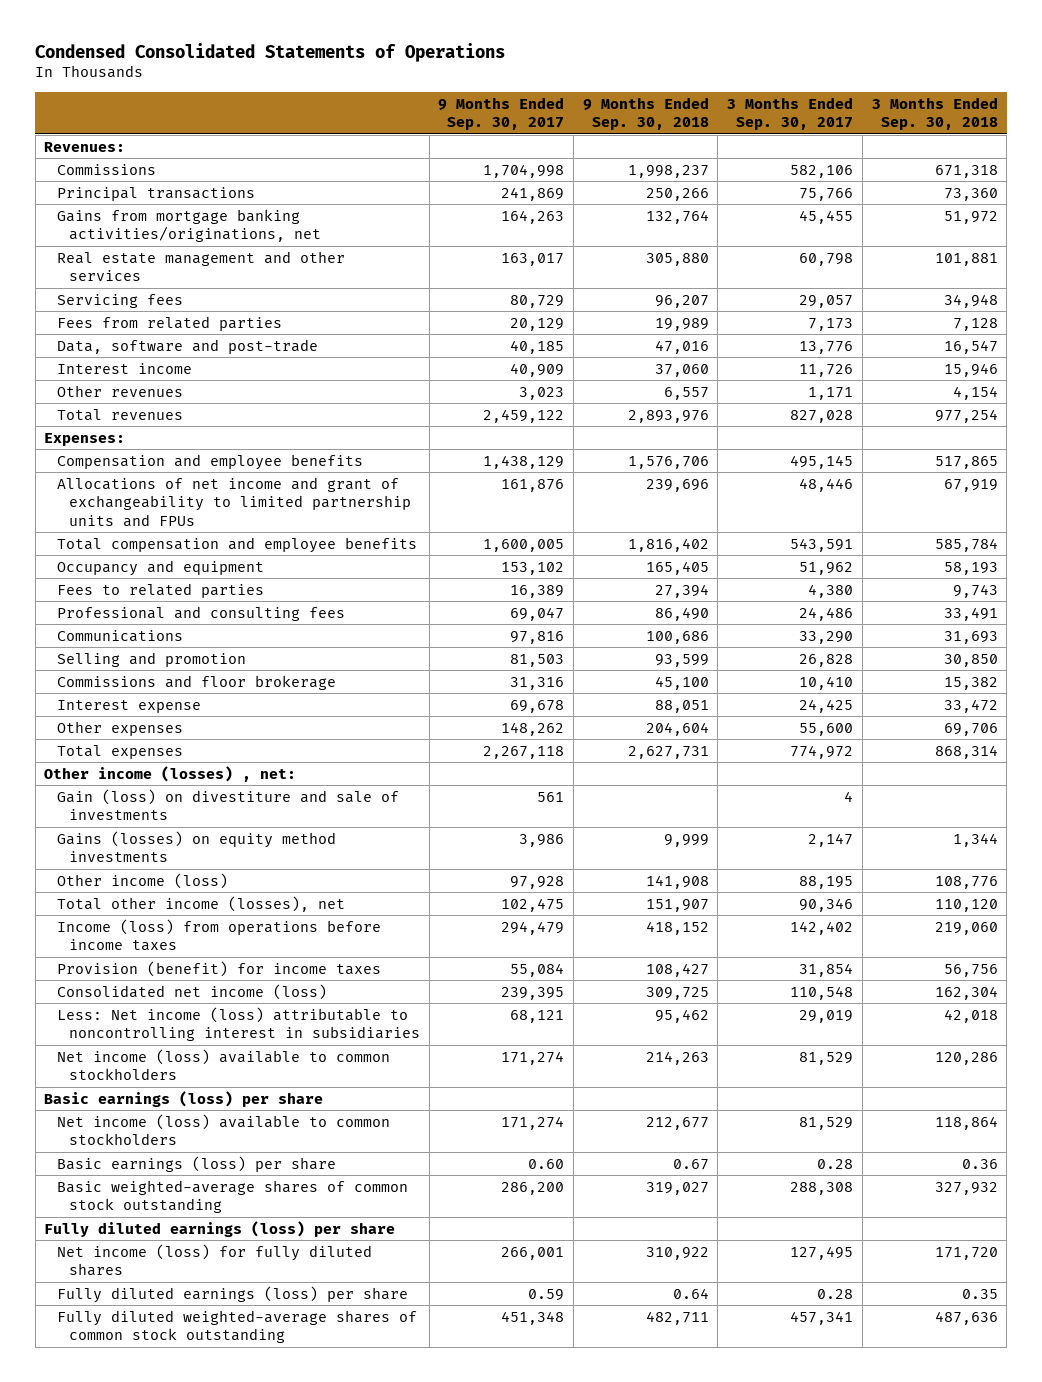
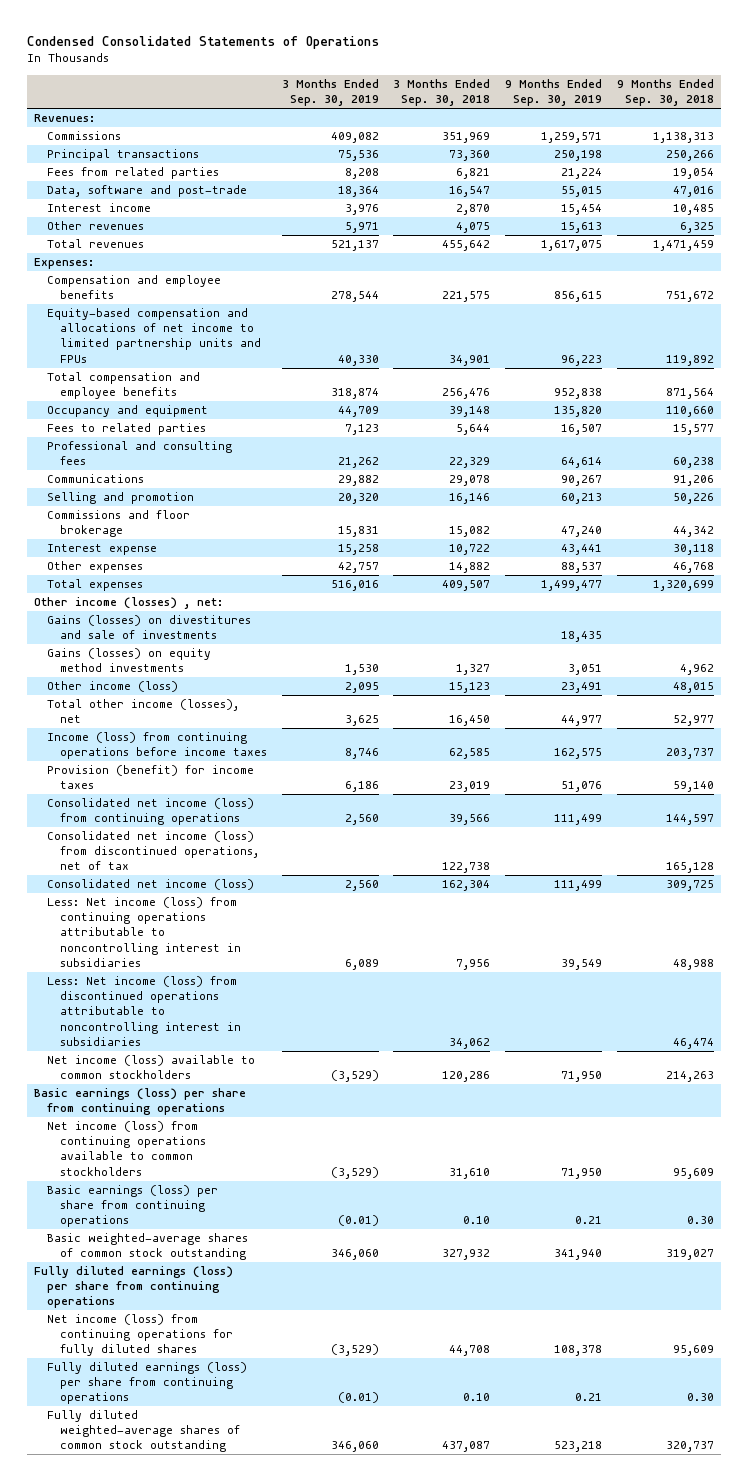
- | 9 Months Ended Sep. 30, 2017 | 9 Months Ended Sep. 30, 2018 | 3 Months Ended Sep. 30, 2017 | 3 Months Ended Sep. 30, 2018
+ | 3 Months Ended Sep. 30, 2019 | 3 Months Ended Sep. 30, 2018 | 9 Months Ended Sep. 30, 2019 | 9 Months Ended Sep. 30, 2018
- Commissions | 1,704,998 | 1,998,237 | 582,106 | 671,318
+ Commissions | 409,082 | 351,969 | 1,259,571 | 1,138,313
- Gains from mortgage banking activities/originations, net | 164,263 | 132,764 | 45,455 | 51,972
- Real estate management and other services | 163,017 | 305,880 | 60,798 | 101,881
- Servicing fees | 80,729 | 96,207 | 29,057 | 34,948
- Fees from related parties | 20,129 | 19,989 | 7,173 | 7,128
+ Fees from related parties | 8,208 | 6,821 | 21,224 | 19,054
- Interest income | 40,909 | 37,060 | 11,726 | 15,946
- Other revenues | 3,023 | 6,557 | 1,171 | 4,154
- Total revenues | 2,459,122 | 2,893,976 | 827,028 | 977,254
+ Interest income | 3,976 | 2,870 | 15,454 | 10,485
+ Other revenues | 5,971 | 4,075 | 15,613 | 6,325
+ Total revenues | 521,137 | 455,642 | 1,617,075 | 1,471,459
- Compensation and employee benefits | 1,438,129 | 1,576,706 | 495,145 | 517,865
- Allocations of net income and grant of exchangeability to limited partnership units and FPUs | 161,876 | 239,696 | 48,446 | 67,919
- Total compensation and employee benefits | 1,600,005 | 1,816,402 | 543,591 | 585,784
- Occupancy and equipment | 153,102 | 165,405 | 51,962 | 58,193
- Fees to related parties | 16,389 | 27,394 | 4,380 | 9,743
- Professional and consulting fees | 69,047 | 86,490 | 24,486 | 33,491
- Communications | 97,816 | 100,686 | 33,290 | 31,693
- Selling and promotion | 81,503 | 93,599 | 26,828 | 30,850
- Commissions and floor brokerage | 31,316 | 45,100 | 10,410 | 15,382
- Interest expense | 69,678 | 88,051 | 24,425 | 33,472
- Other expenses | 148,262 | 204,604 | 55,600 | 69,706
- Total expenses | 2,267,118 | 2,627,731 | 774,972 | 868,314
+ Compensation and employee benefits | 278,544 | 221,575 | 856,615 | 751,672
+ Equity-based compensation and allocations of net income to limited partnership units and FPUs | 40,330 | 34,901 | 96,223 | 119,892
+ Total compensation and employee benefits | 318,874 | 256,476 | 952,838 | 871,564
+ Occupancy and equipment | 44,709 | 39,148 | 135,820 | 110,660
+ Fees to related parties | 7,123 | 5,644 | 16,507 | 15,577
+ Professional and consulting fees | 21,262 | 22,329 | 64,614 | 60,238
+ Communications | 29,882 | 29,078 | 90,267 | 91,206
+ Selling and promotion | 20,320 | 16,146 | 60,213 | 50,226
+ Commissions and floor brokerage | 15,831 | 15,082 | 47,240 | 44,342
+ Interest expense | 15,258 | 10,722 | 43,441 | 30,118
+ Other expenses | 42,757 | 14,882 | 88,537 | 46,768
+ Total expenses | 516,016 | 409,507 | 1,499,477 | 1,320,699
- Gain (loss) on divestiture and sale of investments | 561 | | 4 |
- Gains (losses) on equity method investments | 3,986 | 9,999 | 2,147 | 1,344
- Other income (loss) | 97,928 | 141,908 | 88,195 | 108,776
- Total other income (losses), net | 102,475 | 151,907 | 90,346 | 110,120
- Income (loss) from operations before income taxes | 294,479 | 418,152 | 142,402 | 219,060
- Provision (benefit) for income taxes | 55,084 | 108,427 | 31,854 | 56,756
+ Gains (losses) on divestitures and sale of investments | | | 18,435 |
+ Gains (losses) on equity method investments | 1,530 | 1,327 | 3,051 | 4,962
+ Other income (loss) | 2,095 | 15,123 | 23,491 | 48,015
+ Total other income (losses), net | 3,625 | 16,450 | 44,977 | 52,977
+ Income (loss) from continuing operations before income taxes | 8,746 | 62,585 | 162,575 | 203,737
+ Provision (benefit) for income taxes | 6,186 | 23,019 | 51,076 | 59,140
+ Consolidated net income (loss) from continuing operations | 2,560 | 39,566 | 111,499 | 144,597
+ Consolidated net income (loss) from discontinued operations, net of tax | | 122,738 | | 165,128
- Less: Net income (loss) attributable to noncontrolling interest in subsidiaries | 68,121 | 95,462 | 29,019 | 42,018
+ Less: Net income (loss) from continuing operations attributable to noncontrolling interest in subsidiaries | 6,089 | 7,956 | 39,549 | 48,988
+ Less: Net income (loss) from discontinued operations attributable to noncontrolling interest in subsidiaries | | 34,062 | | 46,474
- Basic earnings (loss) per share
- Net income (loss) available to common stockholders | 171,274 | 212,677 | 81,529 | 118,864
- Basic earnings (loss) per share | 0.60 | 0.67 | 0.28 | 0.36
+ Basic earnings (loss) per share from continuing operations
+ Net income (loss) from continuing operations available to common stockholders | (3,529) | 31,610 | 71,950 | 95,609
+ Basic earnings (loss) per share from continuing operations | (0.01) | 0.10 | 0.21 | 0.30
- Fully diluted earnings (loss) per share
- Net income (loss) for fully diluted shares | 266,001 | 310,922 | 127,495 | 171,720
- Fully diluted earnings (loss) per share | 0.59 | 0.64 | 0.28 | 0.35
- Fully diluted weighted-average shares of common stock outstanding | 451,348 | 482,711 | 457,341 | 487,636
+ Fully diluted earnings (loss) per share from continuing operations
+ Net income (loss) from continuing operations for fully diluted shares | (3,529) | 44,708 | 108,378 | 95,609
+ Fully diluted earnings (loss) per share from continuing operations | (0.01) | 0.10 | 0.21 | 0.30
+ Fully diluted weighted-average shares of common stock outstanding | 346,060 | 437,087 | 523,218 | 320,737

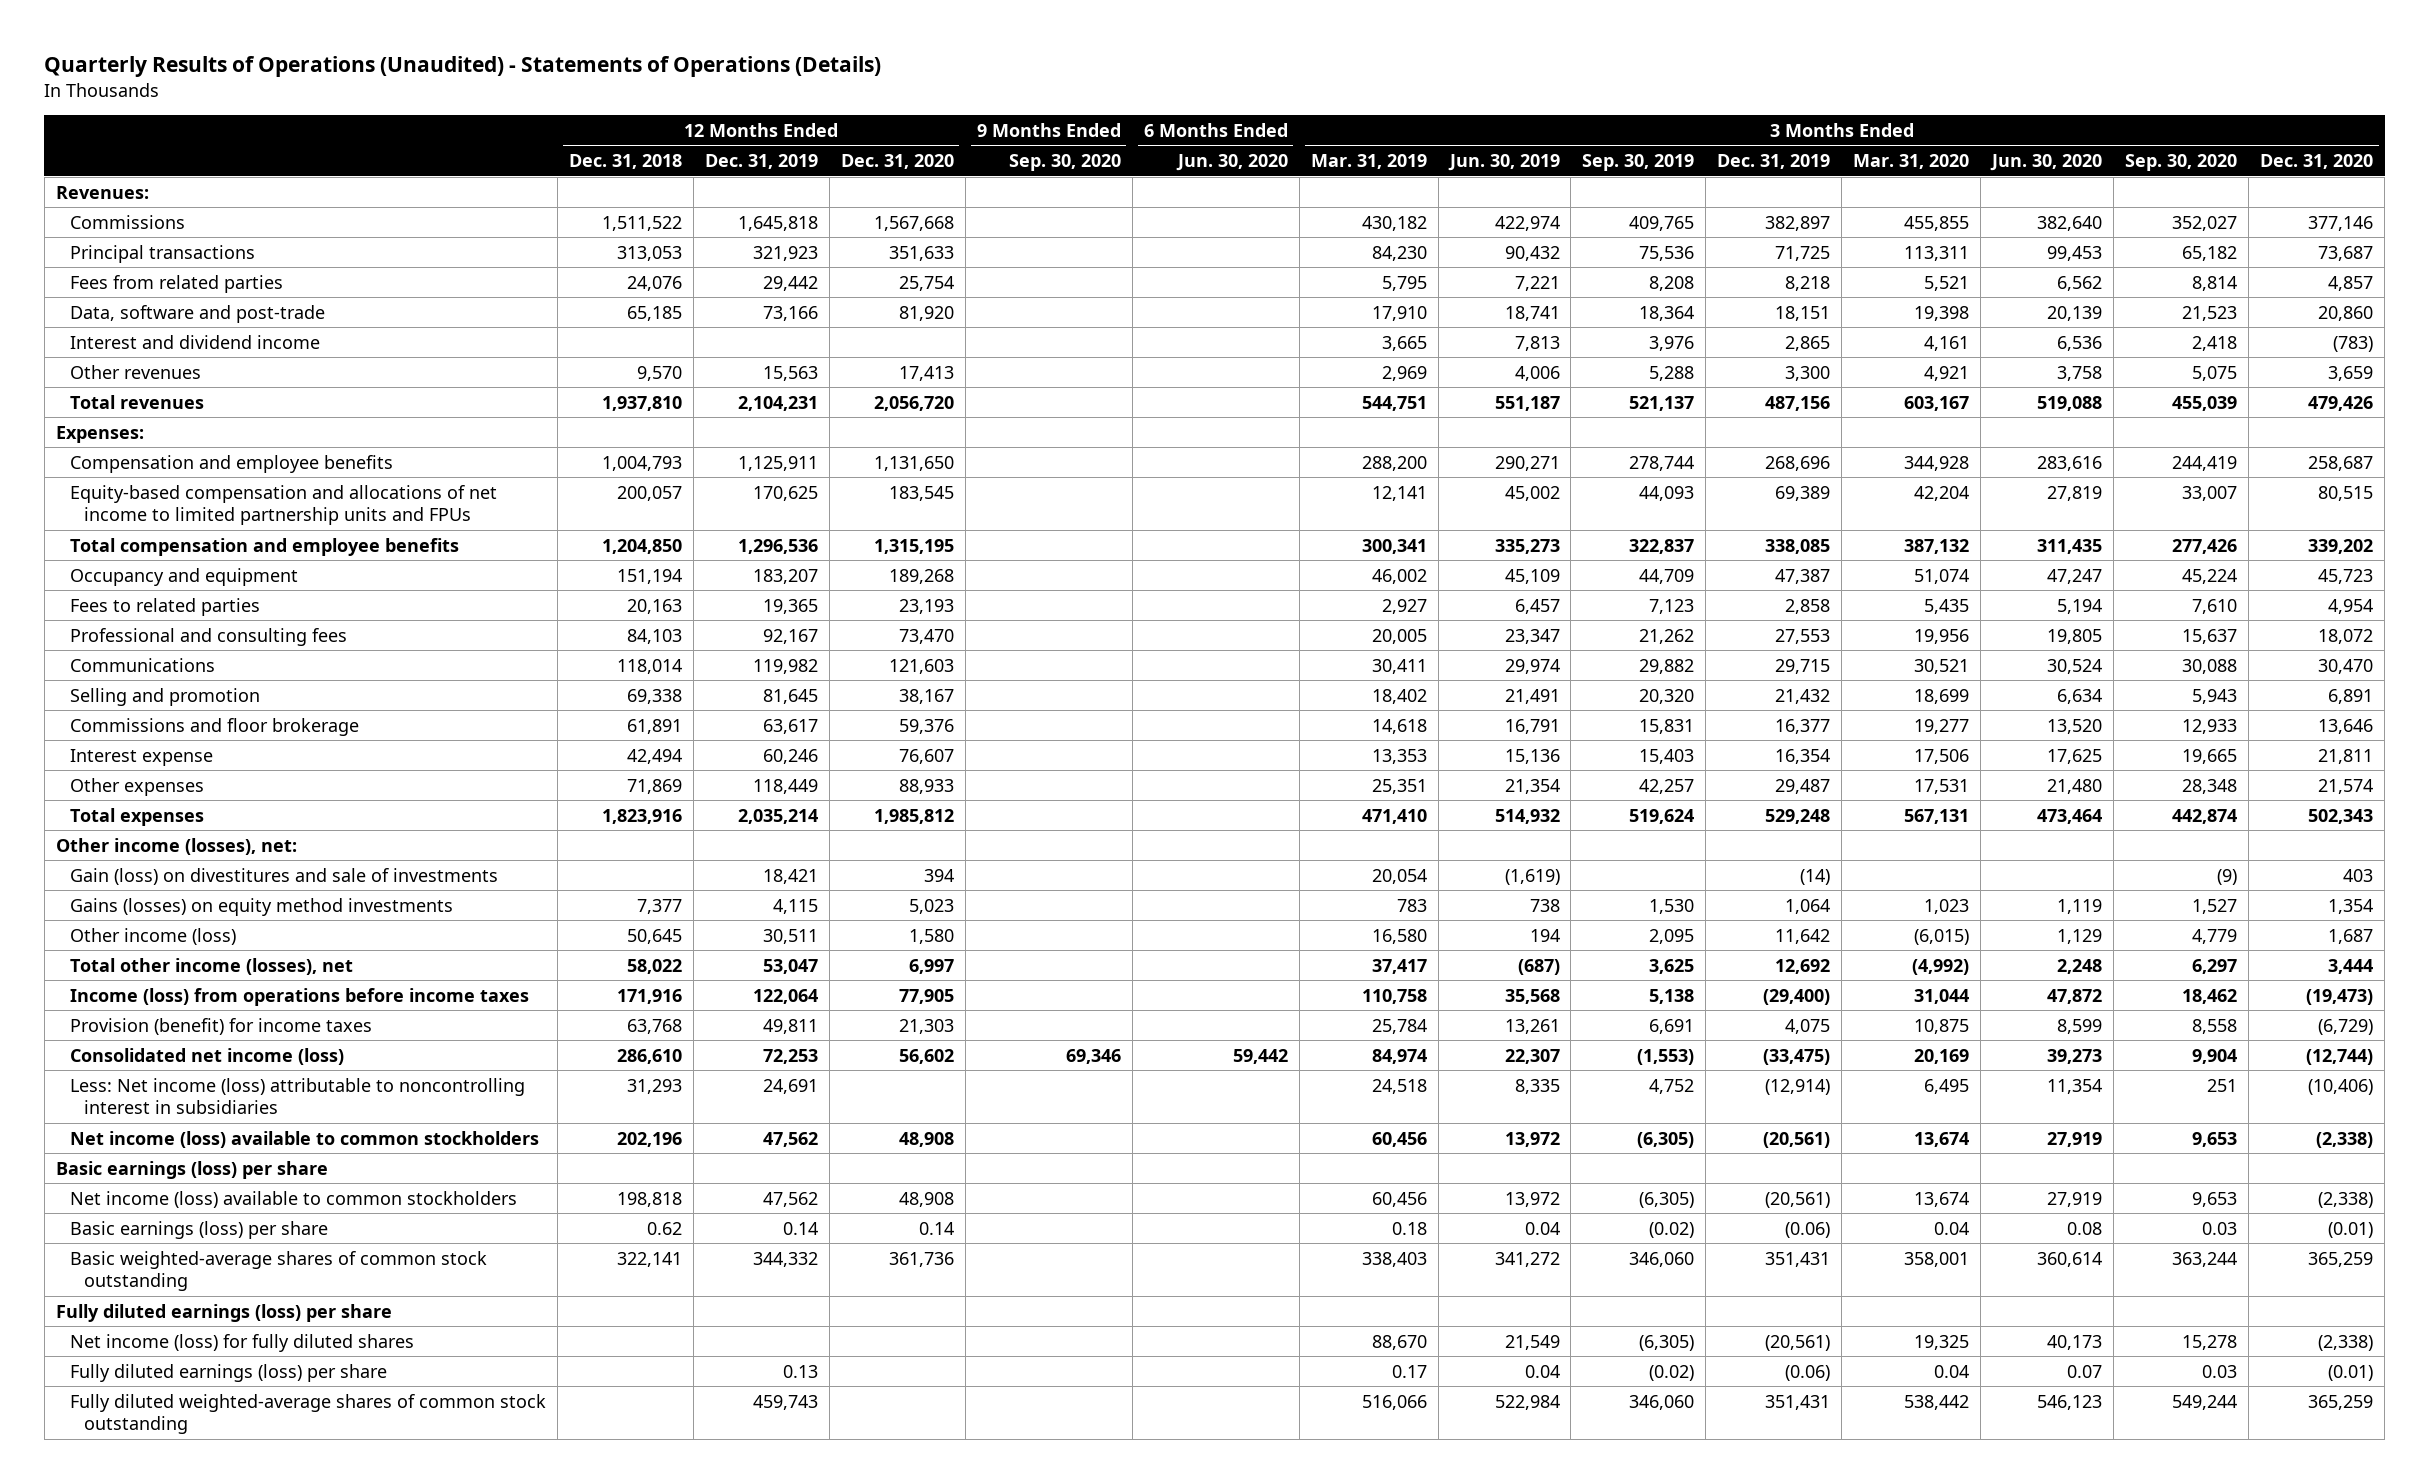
- Condensed Consolidated Statements of Operations
+ Quarterly Results of Operations (Unaudited) - Statements of Operations (Details)
- | 3 Months Ended Sep. 30, 2019 | 3 Months Ended Sep. 30, 2018 | 9 Months Ended Sep. 30, 2019 | 9 Months Ended Sep. 30, 2018
+ | 12 Months Ended Dec. 31, 2018 | 12 Months Ended Dec. 31, 2019 | 12 Months Ended Dec. 31, 2020 | 9 Months Ended Sep. 30, 2020 | 6 Months Ended Jun. 30, 2020 | 3 Months Ended Mar. 31, 2019 | 3 Months Ended Jun. 30, 2019 | 3 Months Ended Sep. 30, 2019 | 3 Months Ended Dec. 31, 2019 | 3 Months Ended Mar. 31, 2020 | 3 Months Ended Jun. 30, 2020 | 3 Months Ended Sep. 30, 2020 | 3 Months Ended Dec. 31, 2020
- Commissions | 409,082 | 351,969 | 1,259,571 | 1,138,313
+ Commissions | 1,511,522 | 1,645,818 | 1,567,668 | | | 430,182 | 422,974 | 409,765 | 382,897 | 455,855 | 382,640 | 352,027 | 377,146
- Interest income | 3,976 | 2,870 | 15,454 | 10,485
- Other revenues | 5,971 | 4,075 | 15,613 | 6,325
+ Interest and dividend income | | | | | | 3,665 | 7,813 | 3,976 | 2,865 | 4,161 | 6,536 | 2,418 | (783)
+ Other revenues | 9,570 | 15,563 | 17,413 | | | 2,969 | 4,006 | 5,288 | 3,300 | 4,921 | 3,758 | 5,075 | 3,659
- Compensation and employee benefits | 278,544 | 221,575 | 856,615 | 751,672
- Equity-based compensation and allocations of net income to limited partnership units and FPUs | 40,330 | 34,901 | 96,223 | 119,892
- Total compensation and employee benefits | 318,874 | 256,476 | 952,838 | 871,564
+ Compensation and employee benefits | 1,004,793 | 1,125,911 | 1,131,650 | | | 288,200 | 290,271 | 278,744 | 268,696 | 344,928 | 283,616 | 244,419 | 258,687
+ Equity-based compensation and allocations of net income to limited partnership units and FPUs | 200,057 | 170,625 | 183,545 | | | 12,141 | 45,002 | 44,093 | 69,389 | 42,204 | 27,819 | 33,007 | 80,515
+ Total compensation and employee benefits | 1,204,850 | 1,296,536 | 1,315,195 | | | 300,341 | 335,273 | 322,837 | 338,085 | 387,132 | 311,435 | 277,426 | 339,202
- Interest expense | 15,258 | 10,722 | 43,441 | 30,118
- Other expenses | 42,757 | 14,882 | 88,537 | 46,768
- Total expenses | 516,016 | 409,507 | 1,499,477 | 1,320,699
- Other income (losses) , net:
- Gains (losses) on divestitures and sale of investments | | | 18,435 |
+ Interest expense | 42,494 | 60,246 | 76,607 | | | 13,353 | 15,136 | 15,403 | 16,354 | 17,506 | 17,625 | 19,665 | 21,811
+ Other expenses | 71,869 | 118,449 | 88,933 | | | 25,351 | 21,354 | 42,257 | 29,487 | 17,531 | 21,480 | 28,348 | 21,574
+ Total expenses | 1,823,916 | 2,035,214 | 1,985,812 | | | 471,410 | 514,932 | 519,624 | 529,248 | 567,131 | 473,464 | 442,874 | 502,343
+ Other income (losses), net:
+ Gain (loss) on divestitures and sale of investments | | 18,421 | 394 | | | 20,054 | (1,619) | | (14) | | | (9) | 403
- Income (loss) from continuing operations before income taxes | 8,746 | 62,585 | 162,575 | 203,737
- Provision (benefit) for income taxes | 6,186 | 23,019 | 51,076 | 59,140
- Consolidated net income (loss) from continuing operations | 2,560 | 39,566 | 111,499 | 144,597
- Consolidated net income (loss) from discontinued operations, net of tax | | 122,738 | | 165,128
- Consolidated net income (loss) | 2,560 | 162,304 | 111,499 | 309,725
- Less: Net income (loss) from continuing operations attributable to noncontrolling interest in subsidiaries | 6,089 | 7,956 | 39,549 | 48,988
- Less: Net income (loss) from discontinued operations attributable to noncontrolling interest in subsidiaries | | 34,062 | | 46,474
- Net income (loss) available to common stockholders | (3,529) | 120,286 | 71,950 | 214,263
- Basic earnings (loss) per share from continuing operations
- Net income (loss) from continuing operations available to common stockholders | (3,529) | 31,610 | 71,950 | 95,609
- Basic earnings (loss) per share from continuing operations | (0.01) | 0.10 | 0.21 | 0.30
+ Income (loss) from operations before income taxes | 171,916 | 122,064 | 77,905 | | | 110,758 | 35,568 | 5,138 | (29,400) | 31,044 | 47,872 | 18,462 | (19,473)
+ Provision (benefit) for income taxes | 63,768 | 49,811 | 21,303 | | | 25,784 | 13,261 | 6,691 | 4,075 | 10,875 | 8,599 | 8,558 | (6,729)
+ Consolidated net income (loss) | 286,610 | 72,253 | 56,602 | 69,346 | 59,442 | 84,974 | 22,307 | (1,553) | (33,475) | 20,169 | 39,273 | 9,904 | (12,744)
+ Less: Net income (loss) attributable to noncontrolling interest in subsidiaries | 31,293 | 24,691 | | | | 24,518 | 8,335 | 4,752 | (12,914) | 6,495 | 11,354 | 251 | (10,406)
+ Net income (loss) available to common stockholders | 202,196 | 47,562 | 48,908 | | | 60,456 | 13,972 | (6,305) | (20,561) | 13,674 | 27,919 | 9,653 | (2,338)
+ Basic earnings (loss) per share
+ Net income (loss) available to common stockholders | 198,818 | 47,562 | 48,908 | | | 60,456 | 13,972 | (6,305) | (20,561) | 13,674 | 27,919 | 9,653 | (2,338)
+ Basic earnings (loss) per share | 0.62 | 0.14 | 0.14 | | | 0.18 | 0.04 | (0.02) | (0.06) | 0.04 | 0.08 | 0.03 | (0.01)
- Fully diluted earnings (loss) per share from continuing operations
- Net income (loss) from continuing operations for fully diluted shares | (3,529) | 44,708 | 108,378 | 95,609
- Fully diluted earnings (loss) per share from continuing operations | (0.01) | 0.10 | 0.21 | 0.30
+ Fully diluted earnings (loss) per share
+ Net income (loss) for fully diluted shares | | | | | | 88,670 | 21,549 | (6,305) | (20,561) | 19,325 | 40,173 | 15,278 | (2,338)
+ Fully diluted earnings (loss) per share | | 0.13 | | | | 0.17 | 0.04 | (0.02) | (0.06) | 0.04 | 0.07 | 0.03 | (0.01)

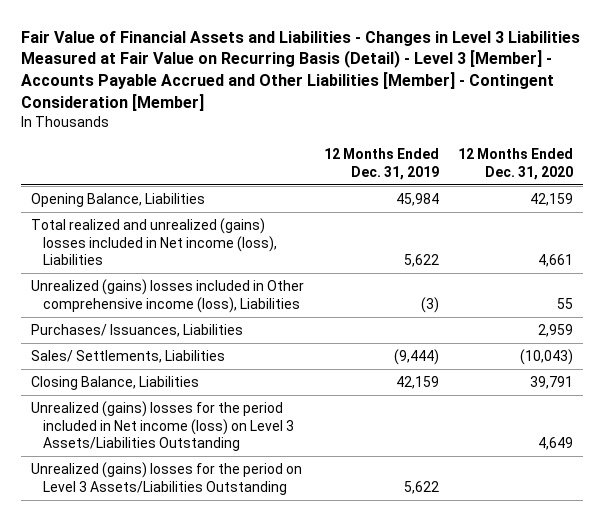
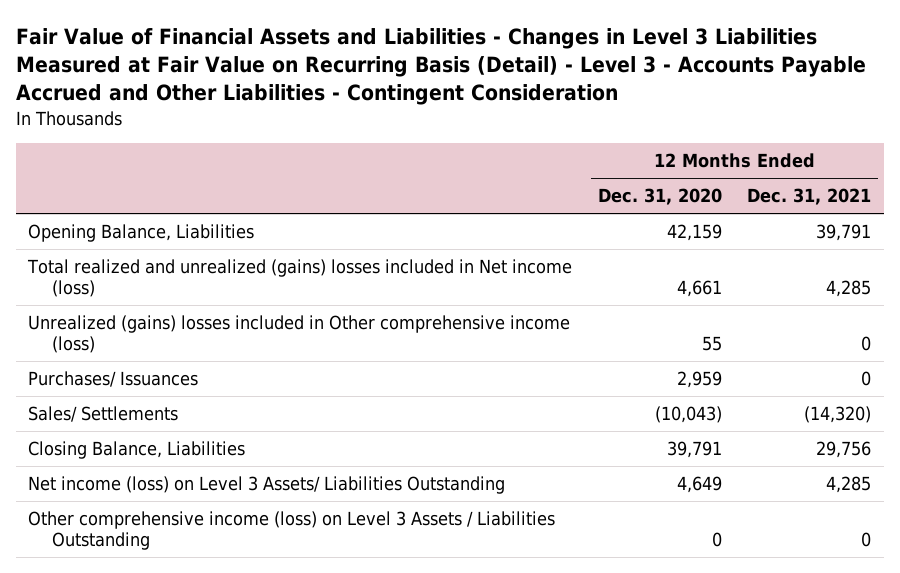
- Fair Value of Financial Assets and Liabilities - Changes in Level 3 Liabilities Measured at Fair Value on Recurring Basis (Detail) - Level 3 [Member] - Accounts Payable Accrued and Other Liabilities [Member] - Contingent Consideration [Member]
+ Fair Value of Financial Assets and Liabilities - Changes in Level 3 Liabilities Measured at Fair Value on Recurring Basis (Detail) - Level 3 - Accounts Payable Accrued and Other Liabilities - Contingent Consideration
- | 12 Months Ended Dec. 31, 2019 | 12 Months Ended Dec. 31, 2020
+ | 12 Months Ended Dec. 31, 2020 | 12 Months Ended Dec. 31, 2021
- Total realized and unrealized (gains) losses included in Net income (loss), Liabilities | 5,622 | 4,661
- Unrealized (gains) losses included in Other comprehensive income (loss), Liabilities | (3) | 55
- Purchases/ Issuances, Liabilities | | 2,959
- Sales/ Settlements, Liabilities | (9,444) | (10,043)
+ Total realized and unrealized (gains) losses included in Net income (loss) | 4,661 | 4,285
+ Unrealized (gains) losses included in Other comprehensive income (loss) | 55 | 0
+ Purchases/ Issuances | 2,959 | 0
+ Sales/ Settlements | (10,043) | (14,320)
- Unrealized (gains) losses for the period included in Net income (loss) on Level 3 Assets/Liabilities Outstanding | | 4,649
- Unrealized (gains) losses for the period on Level 3 Assets/Liabilities Outstanding | 5,622 |
+ Net income (loss) on Level 3 Assets/ Liabilities Outstanding | 4,649 | 4,285
+ Other comprehensive income (loss) on Level 3 Assets / Liabilities Outstanding | 0 | 0

